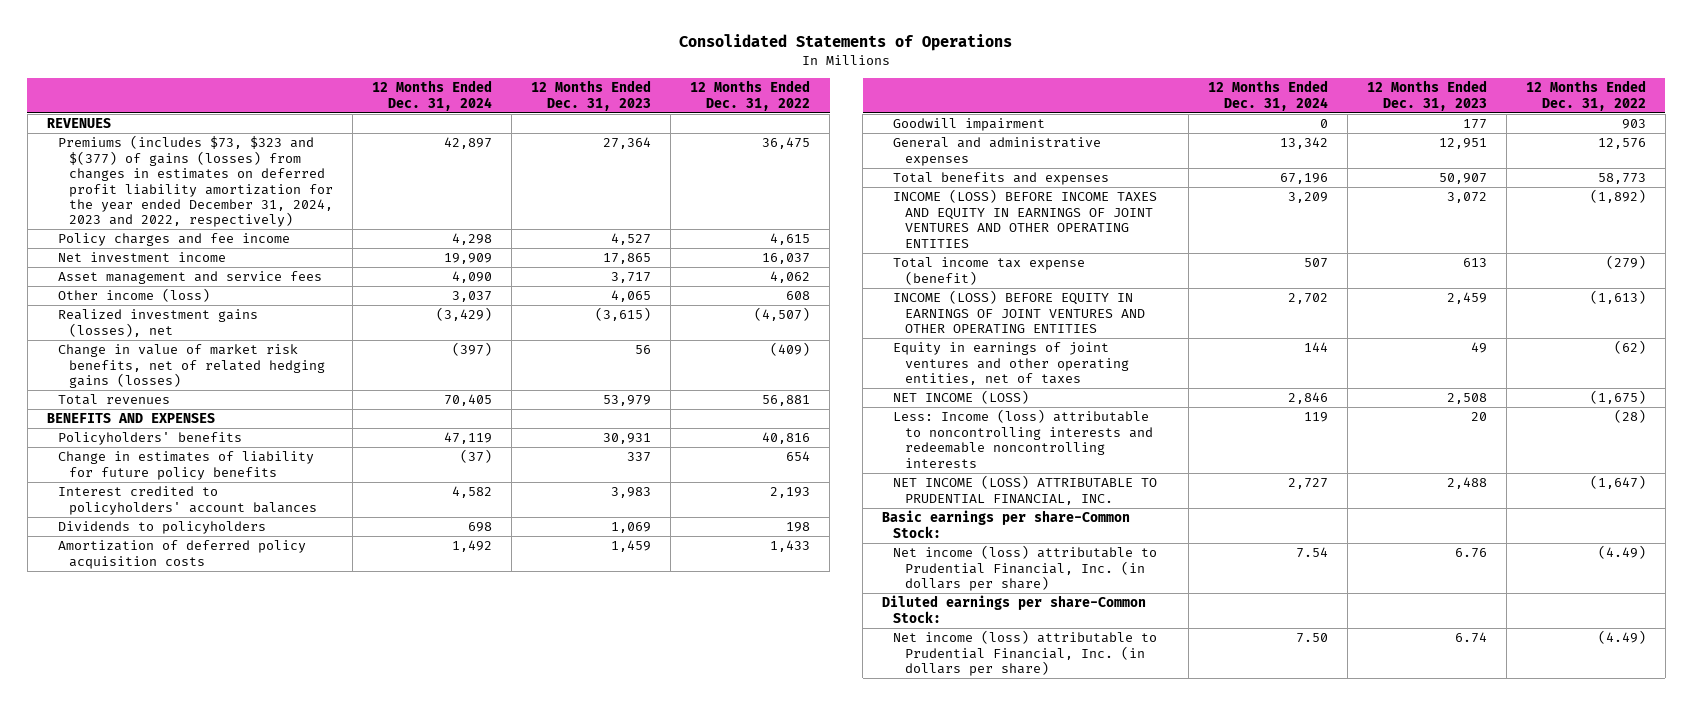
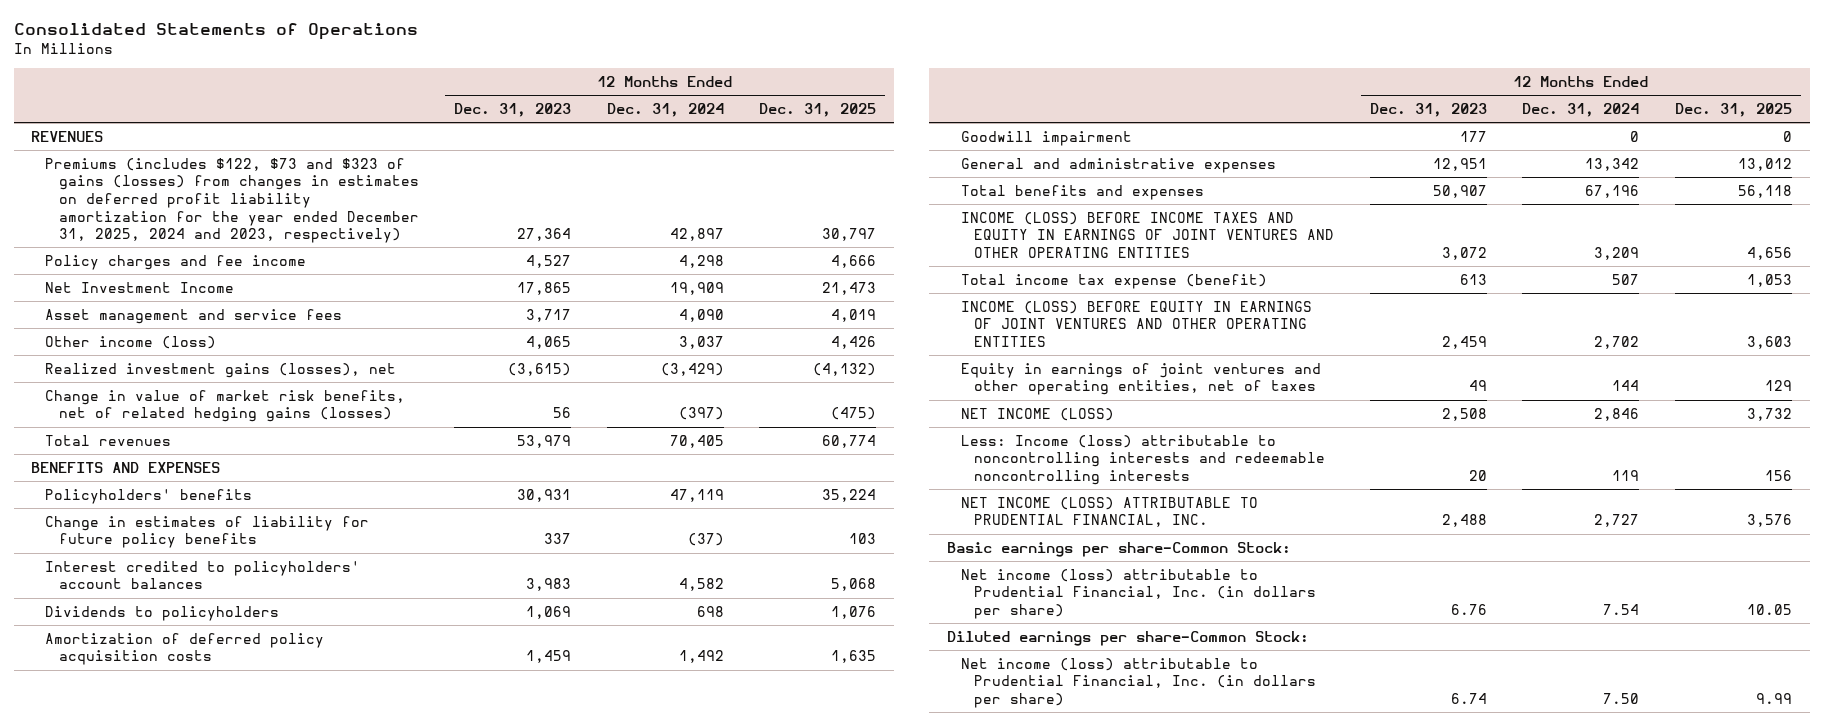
- | 12 Months Ended Dec. 31, 2024 | 12 Months Ended Dec. 31, 2023 | 12 Months Ended Dec. 31, 2022
+ | 12 Months Ended Dec. 31, 2023 | 12 Months Ended Dec. 31, 2024 | 12 Months Ended Dec. 31, 2025
- Premiums (includes $73, $323 and $(377) of gains (losses) from changes in estimates on deferred profit liability amortization for the year ended December 31, 2024, 2023 and 2022, respectively) | 42,897 | 27,364 | 36,475
+ Premiums (includes $122, $73 and $323 of gains (losses) from changes in estimates on deferred profit liability amortization for the year ended December 31, 2025, 2024 and 2023, respectively) | 27,364 | 42,897 | 30,797
- Net investment income | 19,909 | 17,865 | 16,037
+ Net Investment Income | 17,865 | 19,909 | 21,473

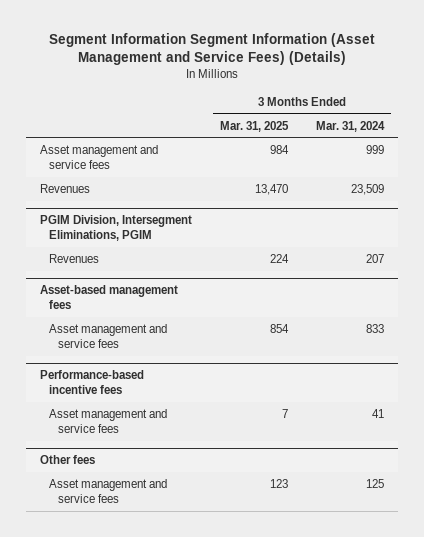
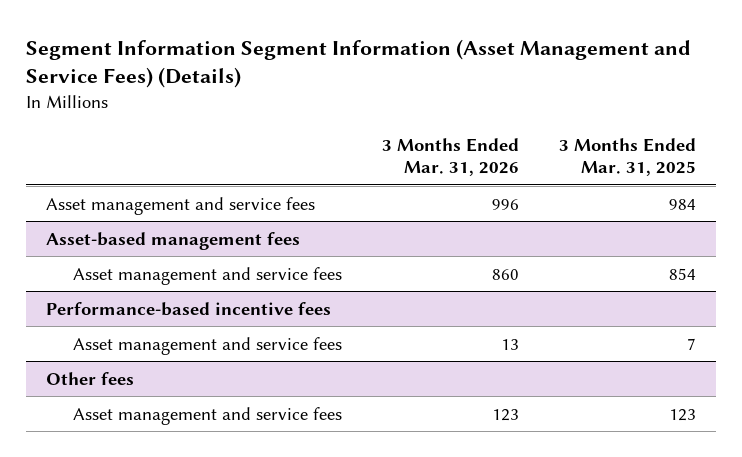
- | 3 Months Ended Mar. 31, 2025 | 3 Months Ended Mar. 31, 2024
+ | 3 Months Ended Mar. 31, 2026 | 3 Months Ended Mar. 31, 2025
- Revenues | 13,470 | 23,509
- PGIM Division, Intersegment Eliminations, PGIM
- Revenues | 224 | 207

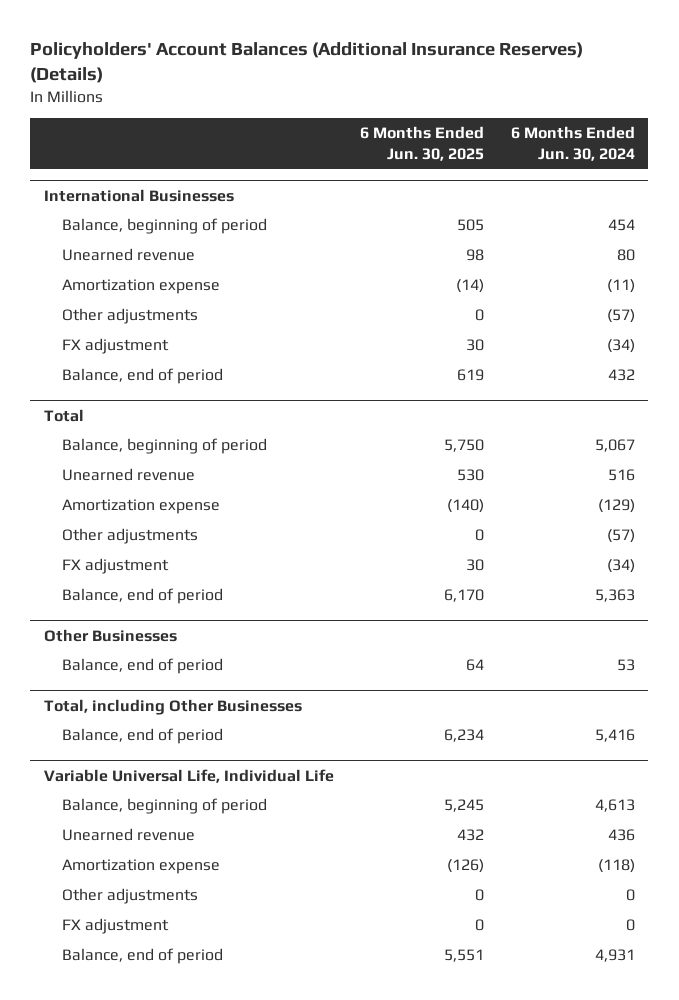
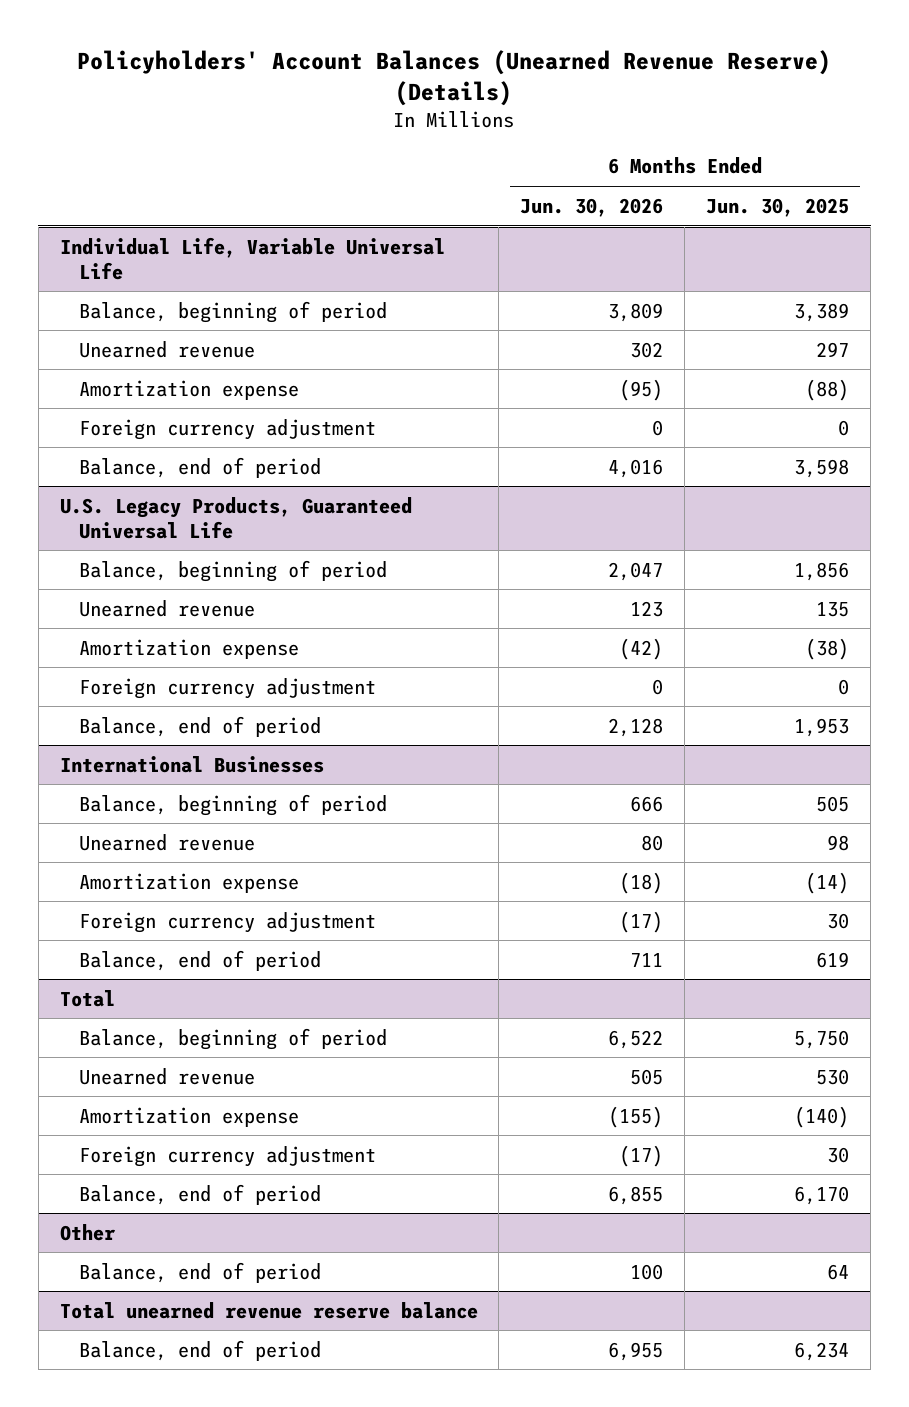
- Policyholders' Account Balances (Additional Insurance Reserves) (Details)
+ Policyholders' Account Balances (Unearned Revenue Reserve) (Details)
- | 6 Months Ended Jun. 30, 2025 | 6 Months Ended Jun. 30, 2024
+ | 6 Months Ended Jun. 30, 2026 | 6 Months Ended Jun. 30, 2025
+ Individual Life, Variable Universal Life
+ Balance, beginning of period | 3,809 | 3,389
+ Unearned revenue | 302 | 297
+ Amortization expense | (95) | (88)
+ Foreign currency adjustment | 0 | 0
+ Balance, end of period | 4,016 | 3,598
+ U.S. Legacy Products, Guaranteed Universal Life
+ Balance, beginning of period | 2,047 | 1,856
+ Unearned revenue | 123 | 135
+ Amortization expense | (42) | (38)
+ Foreign currency adjustment | 0 | 0
+ Balance, end of period | 2,128 | 1,953
@ International Businesses
- Other adjustments | 0 | (57)
- FX adjustment | 30 | (34)
+ Foreign currency adjustment | (17) | 30
@ Total
- Other adjustments | 0 | (57)
- FX adjustment | 30 | (34)
+ Foreign currency adjustment | (17) | 30
- Other Businesses
+ Other
- Total, including Other Businesses
+ Total unearned revenue reserve balance
- Variable Universal Life, Individual Life
- Balance, beginning of period | 5,245 | 4,613
- Unearned revenue | 432 | 436
- Amortization expense | (126) | (118)
- Other adjustments | 0 | 0
- FX adjustment | 0 | 0
- Balance, end of period | 5,551 | 4,931

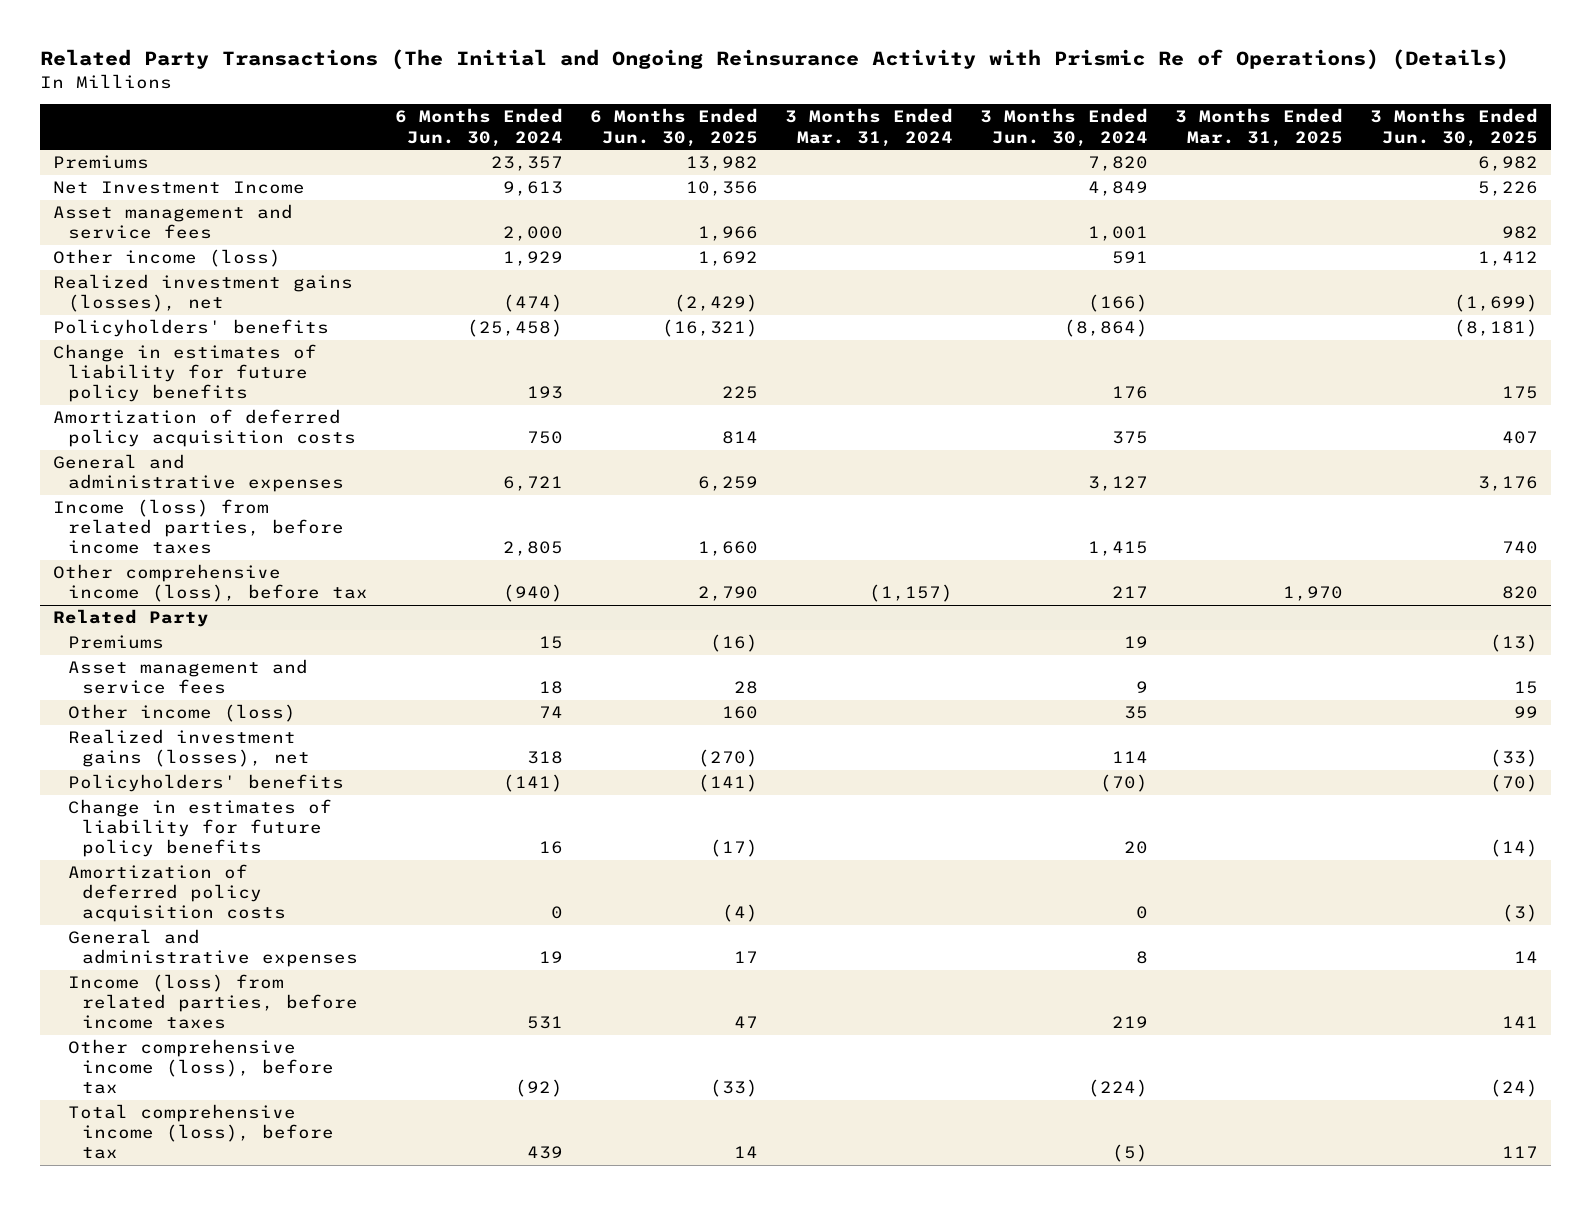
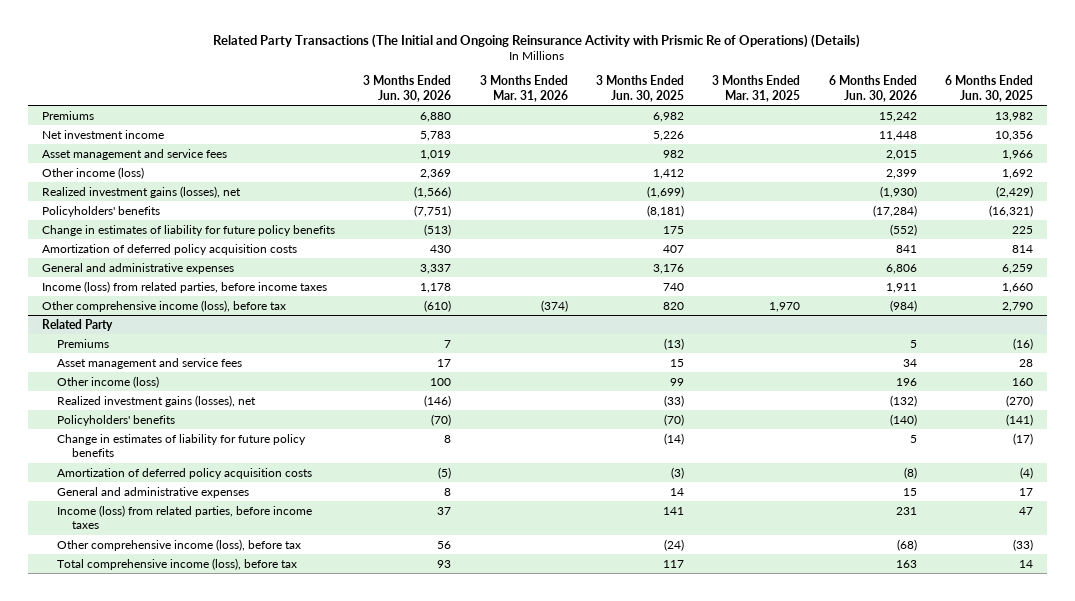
- | 6 Months Ended Jun. 30, 2024 | 6 Months Ended Jun. 30, 2025 | 3 Months Ended Mar. 31, 2024 | 3 Months Ended Jun. 30, 2024 | 3 Months Ended Mar. 31, 2025 | 3 Months Ended Jun. 30, 2025
+ | 3 Months Ended Jun. 30, 2026 | 3 Months Ended Mar. 31, 2026 | 3 Months Ended Jun. 30, 2025 | 3 Months Ended Mar. 31, 2025 | 6 Months Ended Jun. 30, 2026 | 6 Months Ended Jun. 30, 2025
- Net Investment Income | 9,613 | 10,356 | | 4,849 | | 5,226
+ Net investment income | 5,783 | | 5,226 | | 11,448 | 10,356

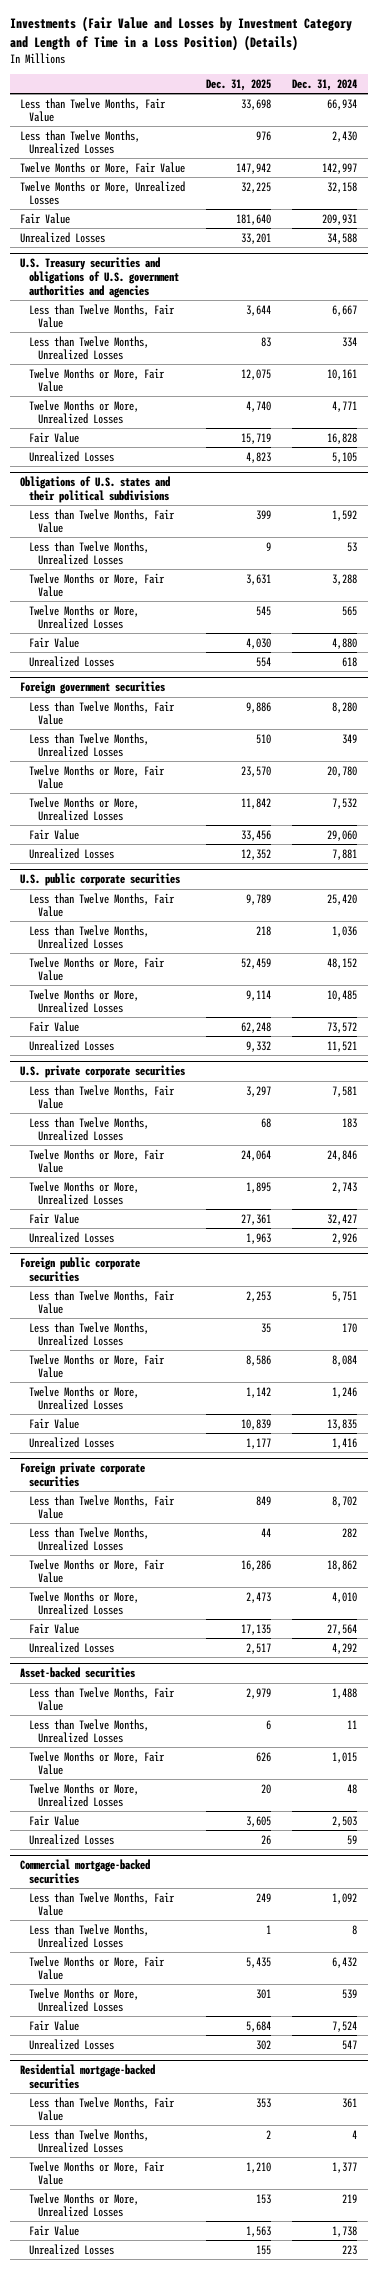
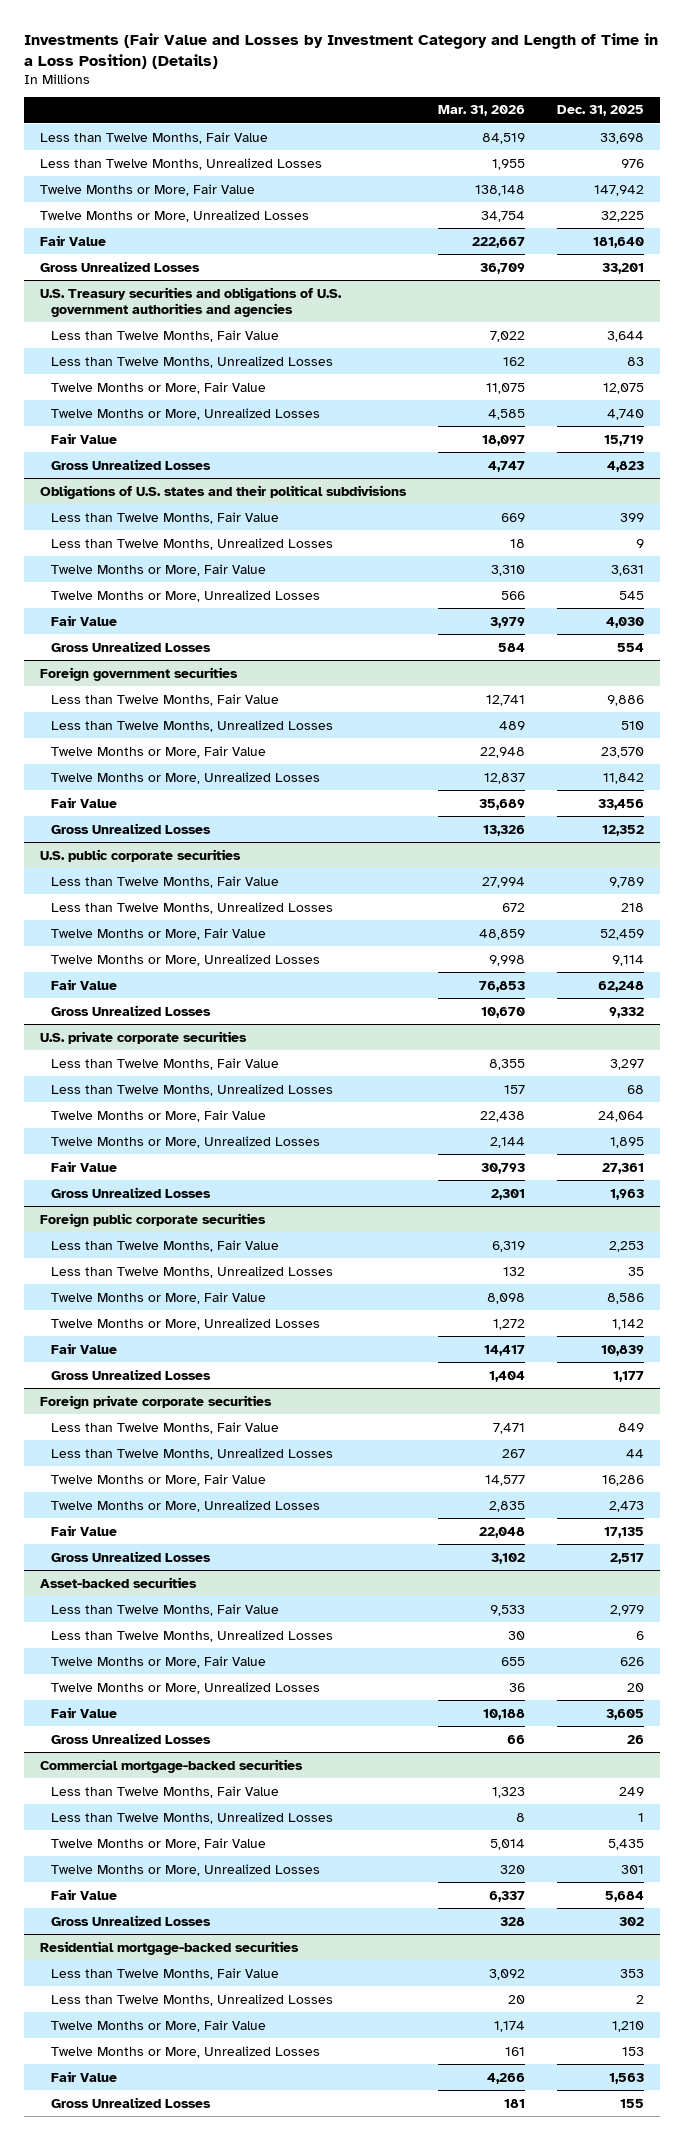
- | Dec. 31, 2025 | Dec. 31, 2024
+ | Mar. 31, 2026 | Dec. 31, 2025
- Unrealized Losses | 33,201 | 34,588
+ Gross Unrealized Losses | 36,709 | 33,201
@ U.S. Treasury securities and obligations of U.S. government authorities and agencies
- Unrealized Losses | 4,823 | 5,105
+ Gross Unrealized Losses | 4,747 | 4,823
@ Obligations of U.S. states and their political subdivisions
- Unrealized Losses | 554 | 618
+ Gross Unrealized Losses | 584 | 554
@ Foreign government securities
- Unrealized Losses | 12,352 | 7,881
+ Gross Unrealized Losses | 13,326 | 12,352
@ U.S. public corporate securities
- Unrealized Losses | 9,332 | 11,521
+ Gross Unrealized Losses | 10,670 | 9,332
@ U.S. private corporate securities
- Unrealized Losses | 1,963 | 2,926
+ Gross Unrealized Losses | 2,301 | 1,963
@ Foreign public corporate securities
- Unrealized Losses | 1,177 | 1,416
+ Gross Unrealized Losses | 1,404 | 1,177
@ Foreign private corporate securities
- Unrealized Losses | 2,517 | 4,292
+ Gross Unrealized Losses | 3,102 | 2,517
@ Asset-backed securities
- Unrealized Losses | 26 | 59
+ Gross Unrealized Losses | 66 | 26
@ Commercial mortgage-backed securities
- Unrealized Losses | 302 | 547
+ Gross Unrealized Losses | 328 | 302
@ Residential mortgage-backed securities
- Unrealized Losses | 155 | 223
+ Gross Unrealized Losses | 181 | 155

